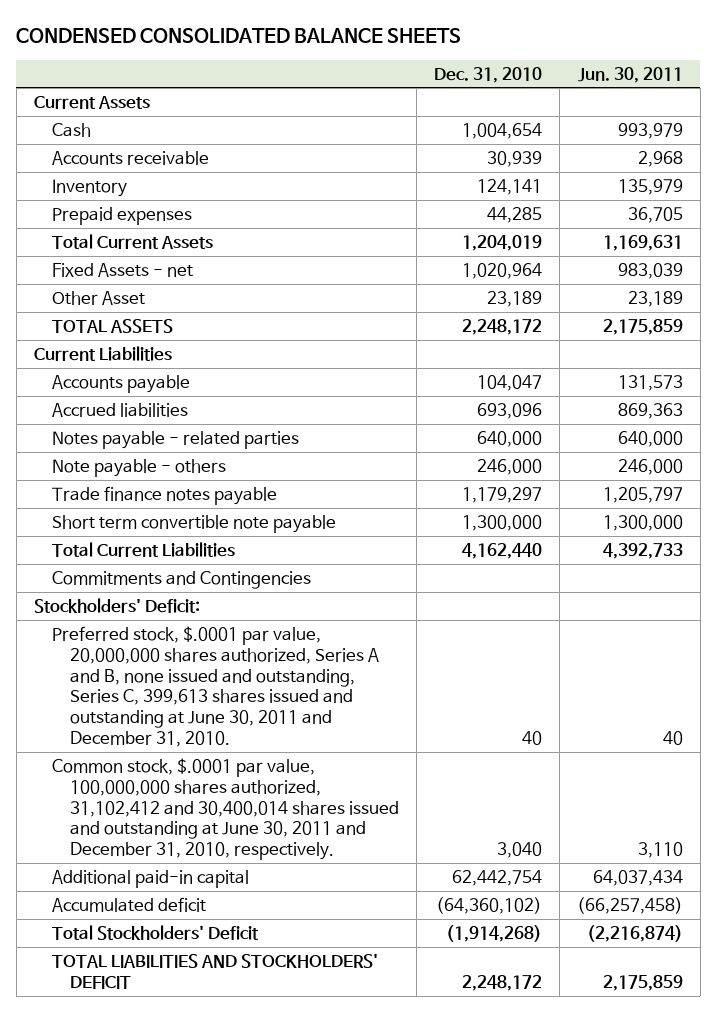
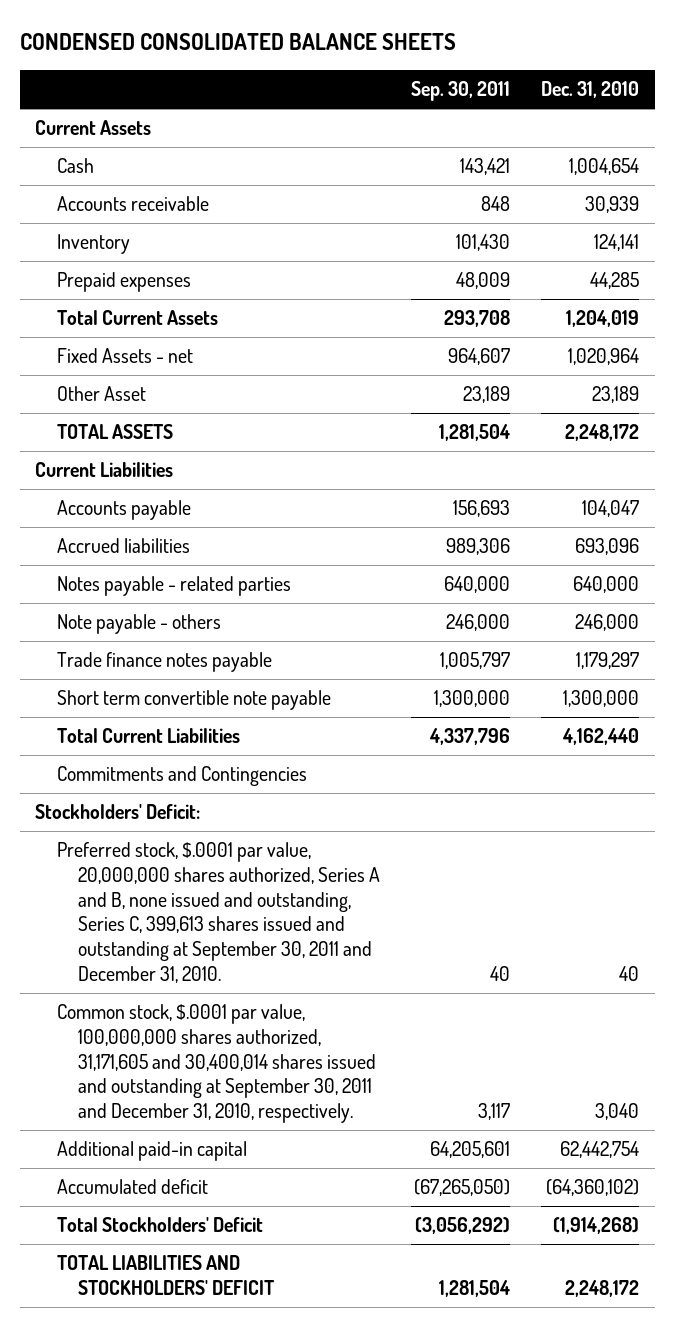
- | Dec. 31, 2010 | Jun. 30, 2011
+ | Sep. 30, 2011 | Dec. 31, 2010
- Preferred stock, $.0001 par value, 20,000,000 shares authorized, Series A and B, none issued and outstanding, Series C, 399,613 shares issued and outstanding at June 30, 2011 and December 31, 2010. | 40 | 40
- Common stock, $.0001 par value, 100,000,000 shares authorized, 31,102,412 and 30,400,014 shares issued and outstanding at June 30, 2011 and December 31, 2010, respectively. | 3,040 | 3,110
+ Preferred stock, $.0001 par value, 20,000,000 shares authorized, Series A and B, none issued and outstanding, Series C, 399,613 shares issued and outstanding at September 30, 2011 and December 31, 2010. | 40 | 40
+ Common stock, $.0001 par value, 100,000,000 shares authorized, 31,171,605 and 30,400,014 shares issued and outstanding at September 30, 2011 and December 31, 2010, respectively. | 3,117 | 3,040

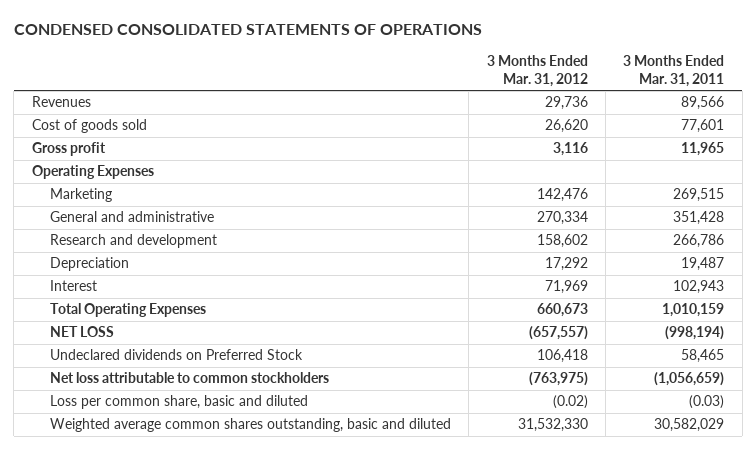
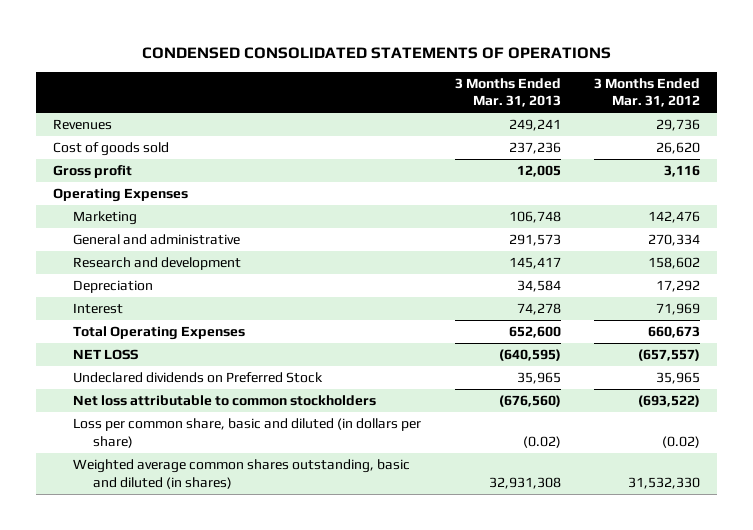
- | 3 Months Ended Mar. 31, 2012 | 3 Months Ended Mar. 31, 2011
+ | 3 Months Ended Mar. 31, 2013 | 3 Months Ended Mar. 31, 2012
- Undeclared dividends on Preferred Stock | 106,418 | 58,465
- Net loss attributable to common stockholders | (763,975) | (1,056,659)
- Loss per common share, basic and diluted | (0.02) | (0.03)
- Weighted average common shares outstanding, basic and diluted | 31,532,330 | 30,582,029
+ Undeclared dividends on Preferred Stock | 35,965 | 35,965
+ Net loss attributable to common stockholders | (676,560) | (693,522)
+ Loss per common share, basic and diluted (in dollars per share) | (0.02) | (0.02)
+ Weighted average common shares outstanding, basic and diluted (in shares) | 32,931,308 | 31,532,330

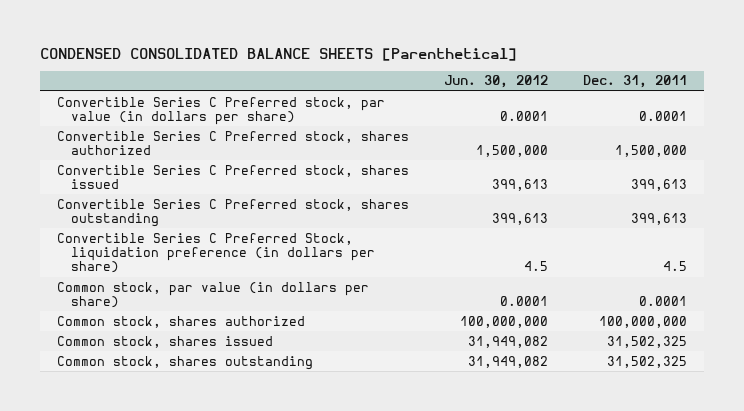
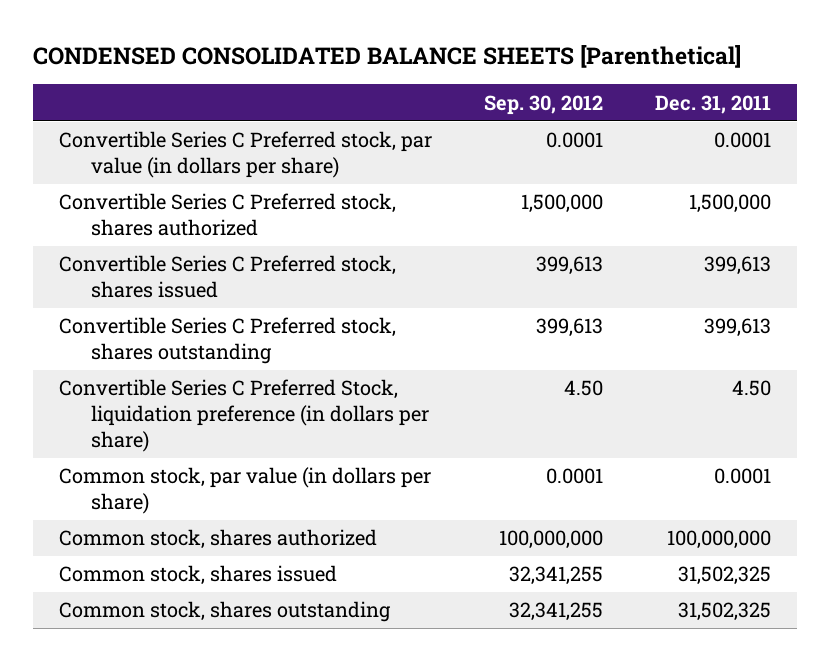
- | Jun. 30, 2012 | Dec. 31, 2011
+ | Sep. 30, 2012 | Dec. 31, 2011
- Convertible Series C Preferred Stock, liquidation preference (in dollars per share) | 4.5 | 4.5
+ Convertible Series C Preferred Stock, liquidation preference (in dollars per share) | 4.50 | 4.50

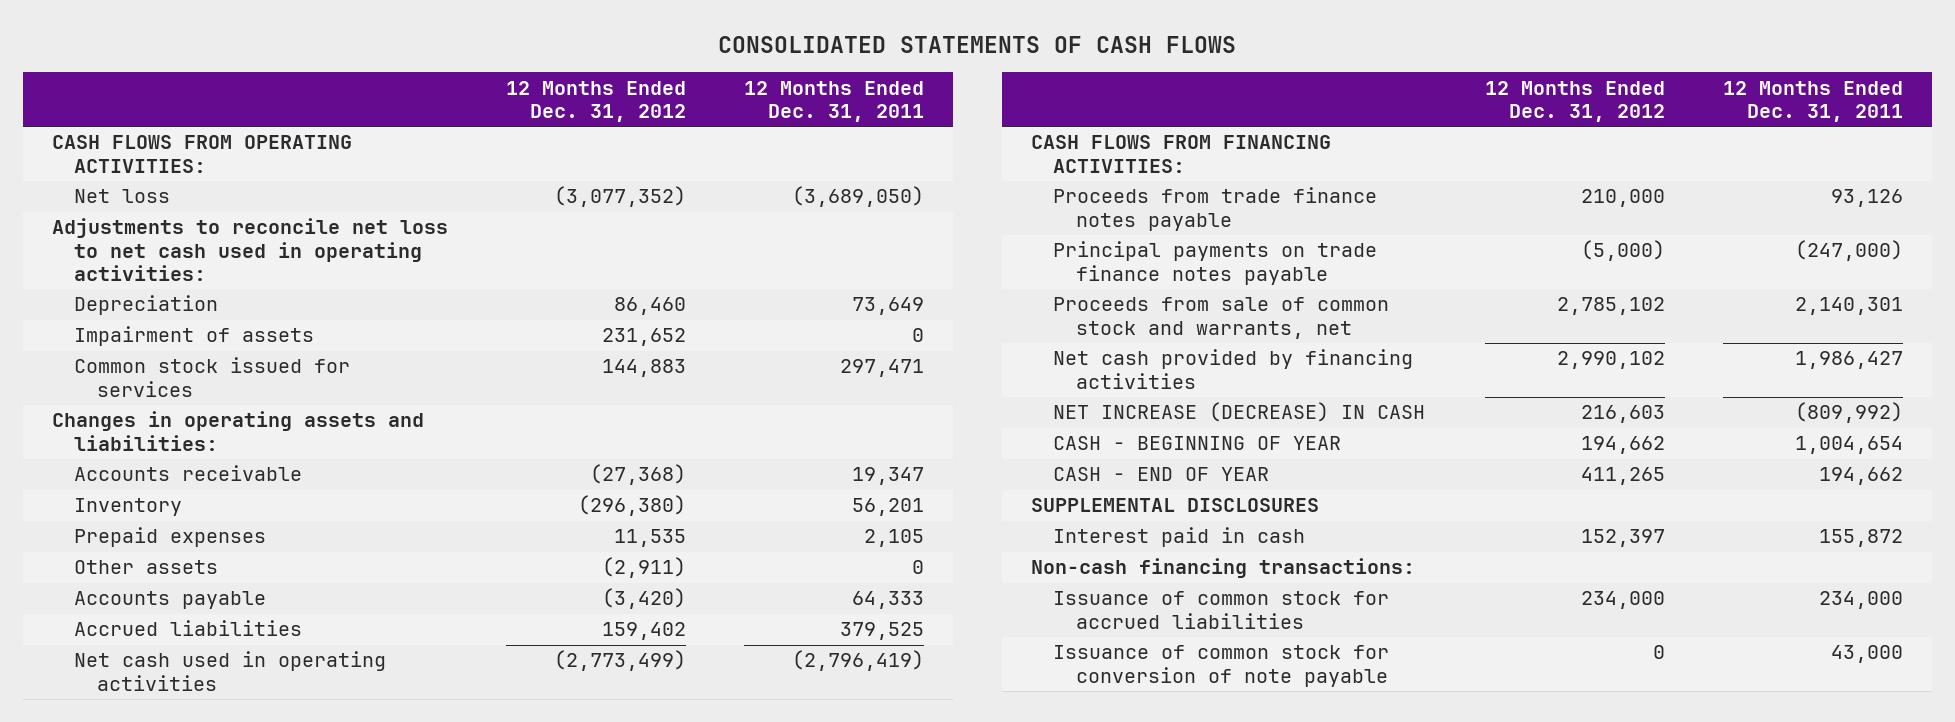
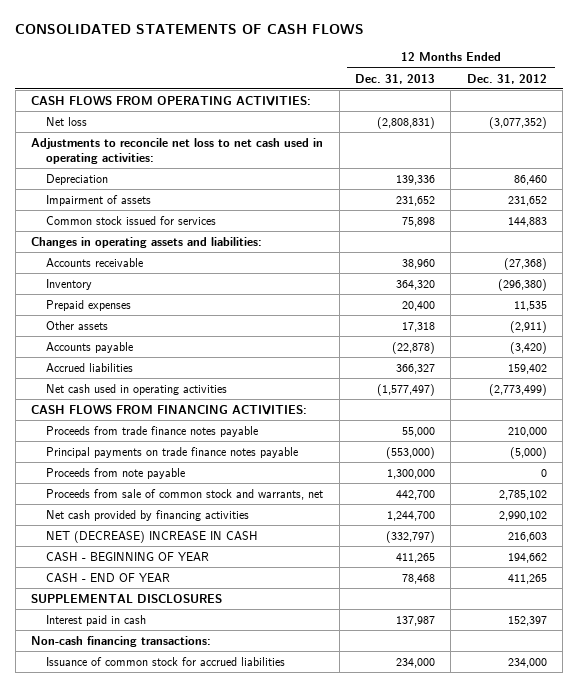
- | 12 Months Ended Dec. 31, 2012 | 12 Months Ended Dec. 31, 2011
+ | 12 Months Ended Dec. 31, 2013 | 12 Months Ended Dec. 31, 2012
+ Proceeds from note payable | 1,300,000 | 0
- NET INCREASE (DECREASE) IN CASH | 216,603 | (809,992)
+ NET (DECREASE) INCREASE IN CASH | (332,797) | 216,603
- Issuance of common stock for conversion of note payable | 0 | 43,000

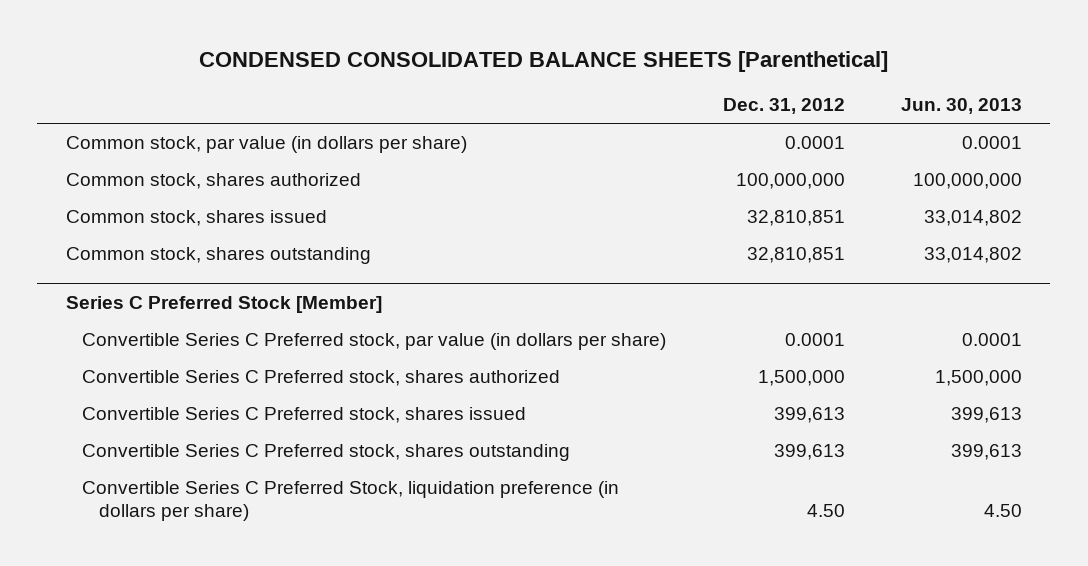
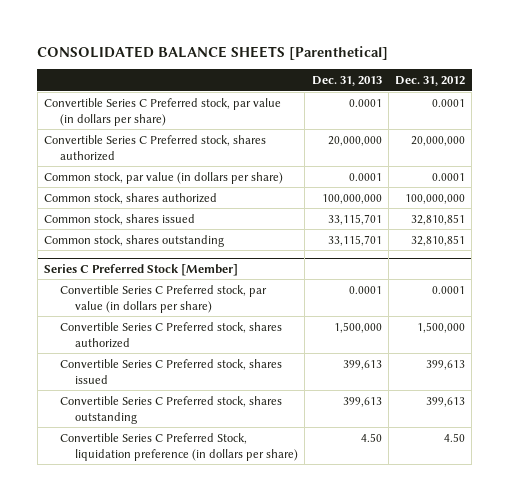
- CONDENSED CONSOLIDATED BALANCE SHEETS [Parenthetical]
+ CONSOLIDATED BALANCE SHEETS [Parenthetical]
- | Dec. 31, 2012 | Jun. 30, 2013
+ | Dec. 31, 2013 | Dec. 31, 2012
+ Convertible Series C Preferred stock, par value (in dollars per share) | 0.0001 | 0.0001
+ Convertible Series C Preferred stock, shares authorized | 20,000,000 | 20,000,000

